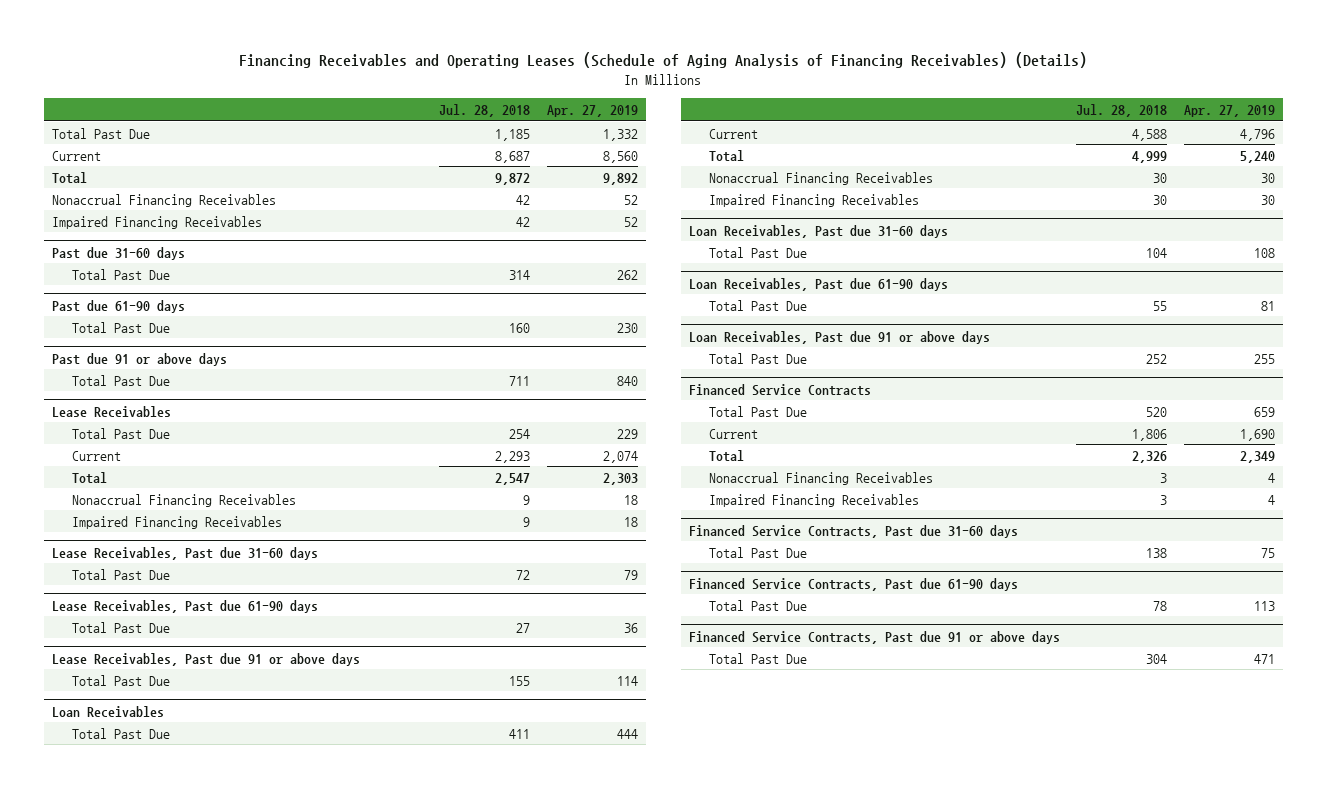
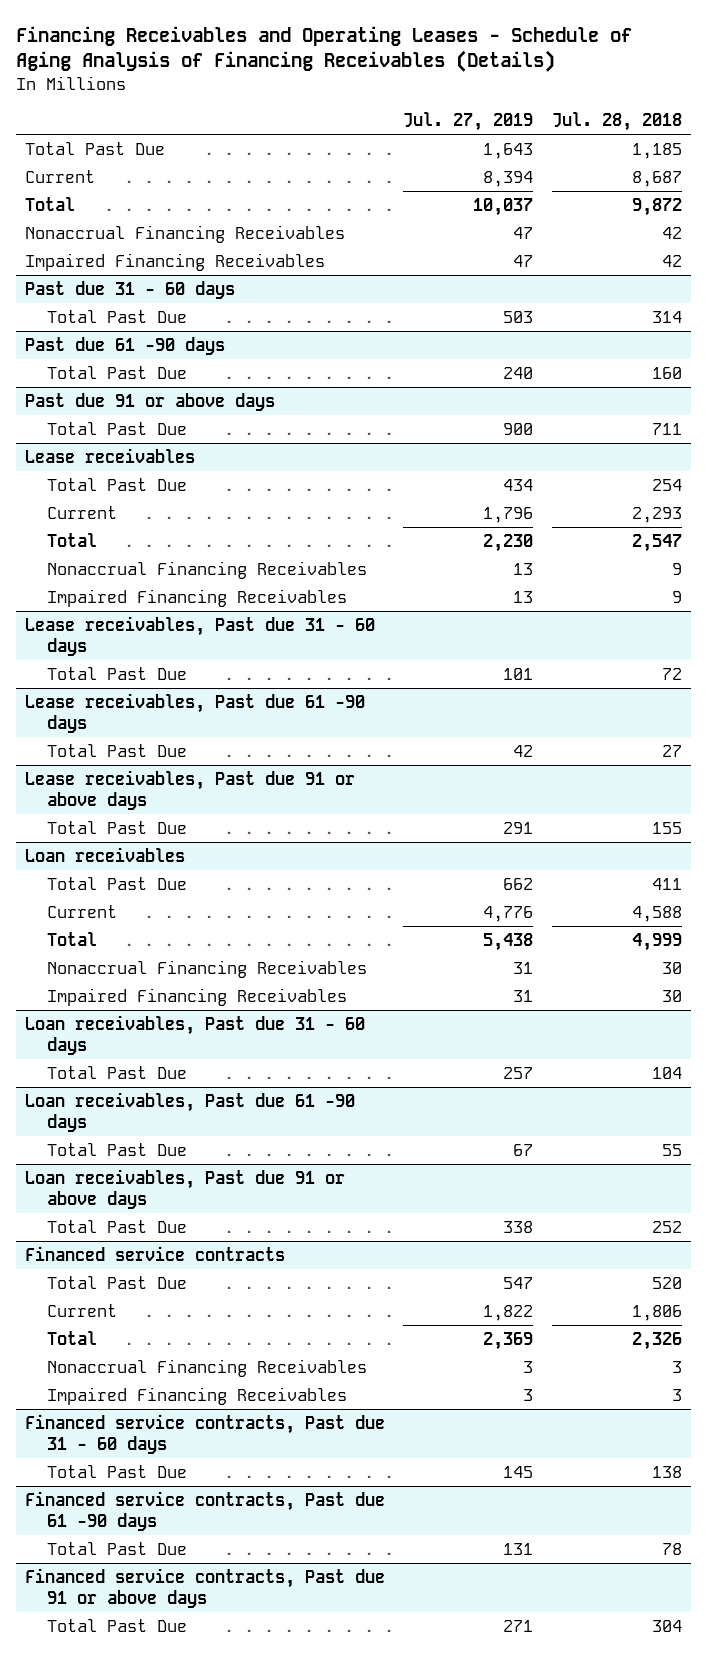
- Financing Receivables and Operating Leases (Schedule of Aging Analysis of Financing Receivables) (Details)
+ Financing Receivables and Operating Leases - Schedule of Aging Analysis of Financing Receivables (Details)
- | Jul. 28, 2018 | Apr. 27, 2019
+ | Jul. 27, 2019 | Jul. 28, 2018
- Past due 31-60 days
+ Past due 31 - 60 days
- Past due 61-90 days
+ Past due 61 -90 days
- Lease Receivables
+ Lease receivables
- Lease Receivables, Past due 31-60 days
+ Lease receivables, Past due 31 - 60 days
- Lease Receivables, Past due 61-90 days
+ Lease receivables, Past due 61 -90 days
- Lease Receivables, Past due 91 or above days
+ Lease receivables, Past due 91 or above days
- Loan Receivables
+ Loan receivables
- Loan Receivables, Past due 31-60 days
+ Loan receivables, Past due 31 - 60 days
- Loan Receivables, Past due 61-90 days
+ Loan receivables, Past due 61 -90 days
- Loan Receivables, Past due 91 or above days
+ Loan receivables, Past due 91 or above days
- Financed Service Contracts
+ Financed service contracts
- Financed Service Contracts, Past due 31-60 days
+ Financed service contracts, Past due 31 - 60 days
- Financed Service Contracts, Past due 61-90 days
+ Financed service contracts, Past due 61 -90 days
- Financed Service Contracts, Past due 91 or above days
+ Financed service contracts, Past due 91 or above days

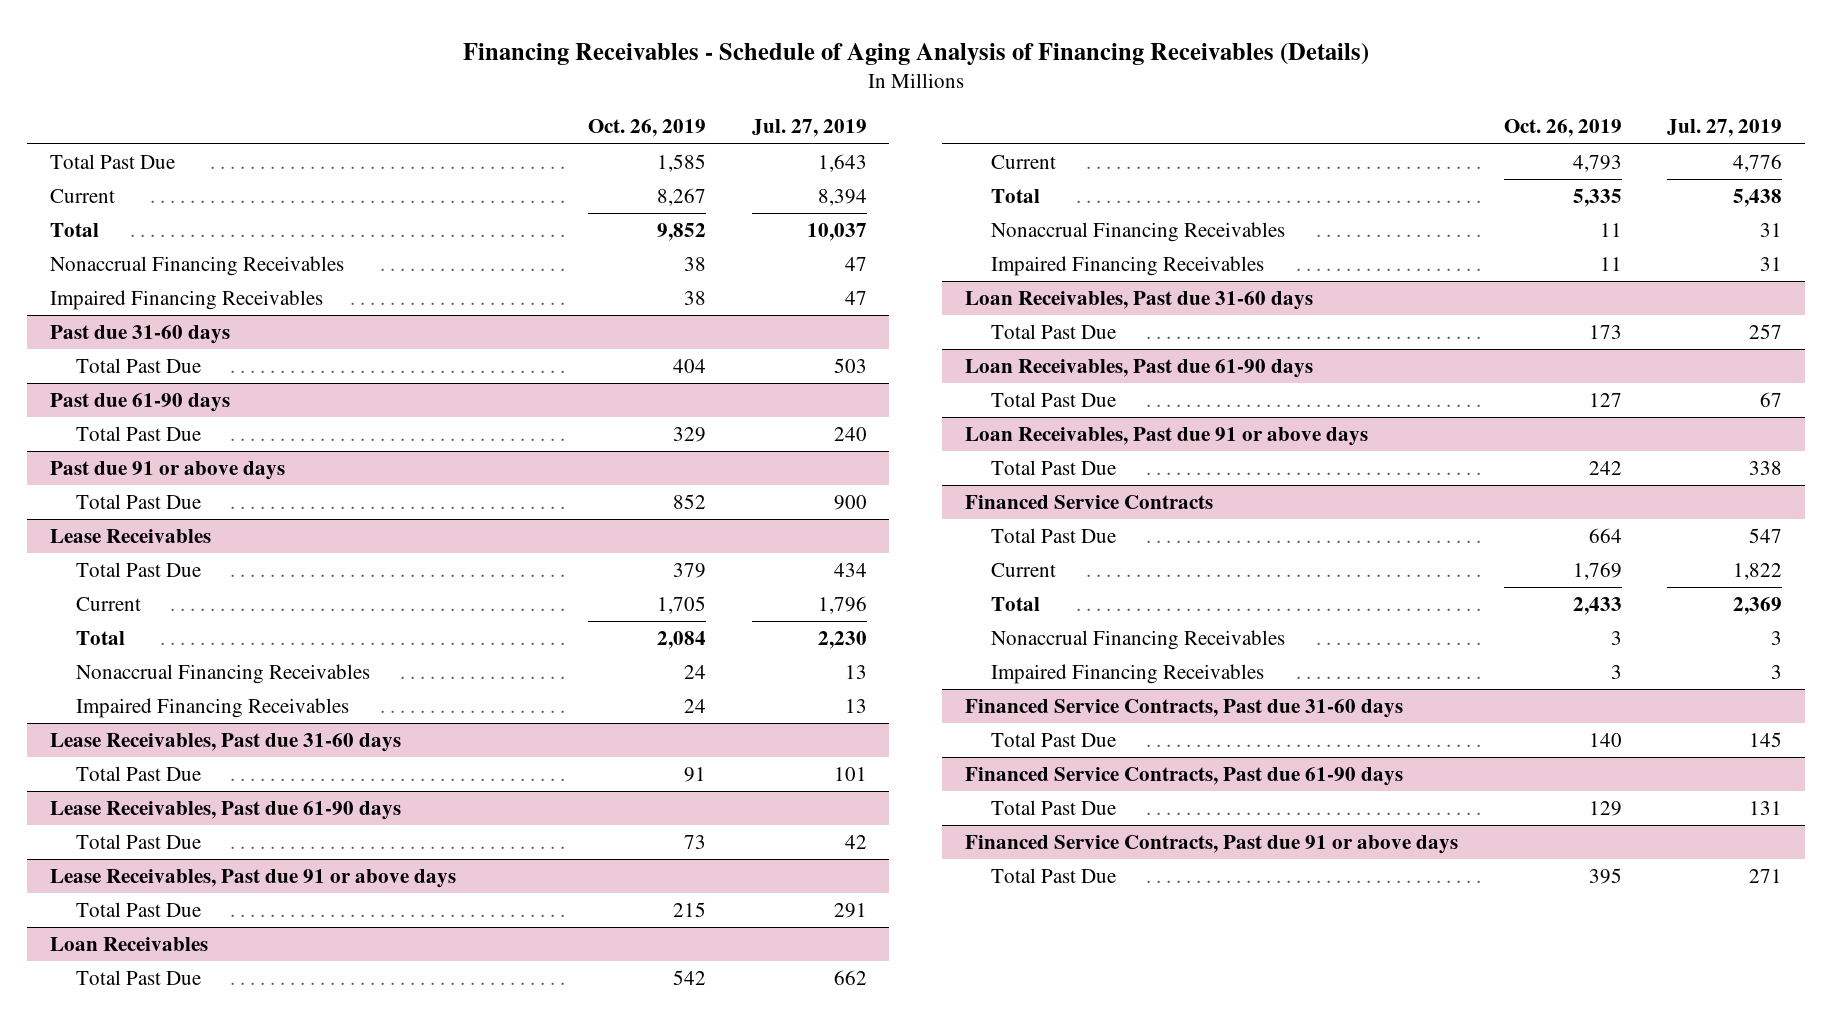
- Financing Receivables and Operating Leases - Schedule of Aging Analysis of Financing Receivables (Details)
+ Financing Receivables - Schedule of Aging Analysis of Financing Receivables (Details)
- | Jul. 27, 2019 | Jul. 28, 2018
+ | Oct. 26, 2019 | Jul. 27, 2019
- Past due 31 - 60 days
+ Past due 31-60 days
- Past due 61 -90 days
+ Past due 61-90 days
- Lease receivables
+ Lease Receivables
- Lease receivables, Past due 31 - 60 days
+ Lease Receivables, Past due 31-60 days
- Lease receivables, Past due 61 -90 days
+ Lease Receivables, Past due 61-90 days
- Lease receivables, Past due 91 or above days
+ Lease Receivables, Past due 91 or above days
- Loan receivables
+ Loan Receivables
- Loan receivables, Past due 31 - 60 days
+ Loan Receivables, Past due 31-60 days
- Loan receivables, Past due 61 -90 days
+ Loan Receivables, Past due 61-90 days
- Loan receivables, Past due 91 or above days
+ Loan Receivables, Past due 91 or above days
- Financed service contracts
+ Financed Service Contracts
- Financed service contracts, Past due 31 - 60 days
+ Financed Service Contracts, Past due 31-60 days
- Financed service contracts, Past due 61 -90 days
+ Financed Service Contracts, Past due 61-90 days
- Financed service contracts, Past due 91 or above days
+ Financed Service Contracts, Past due 91 or above days

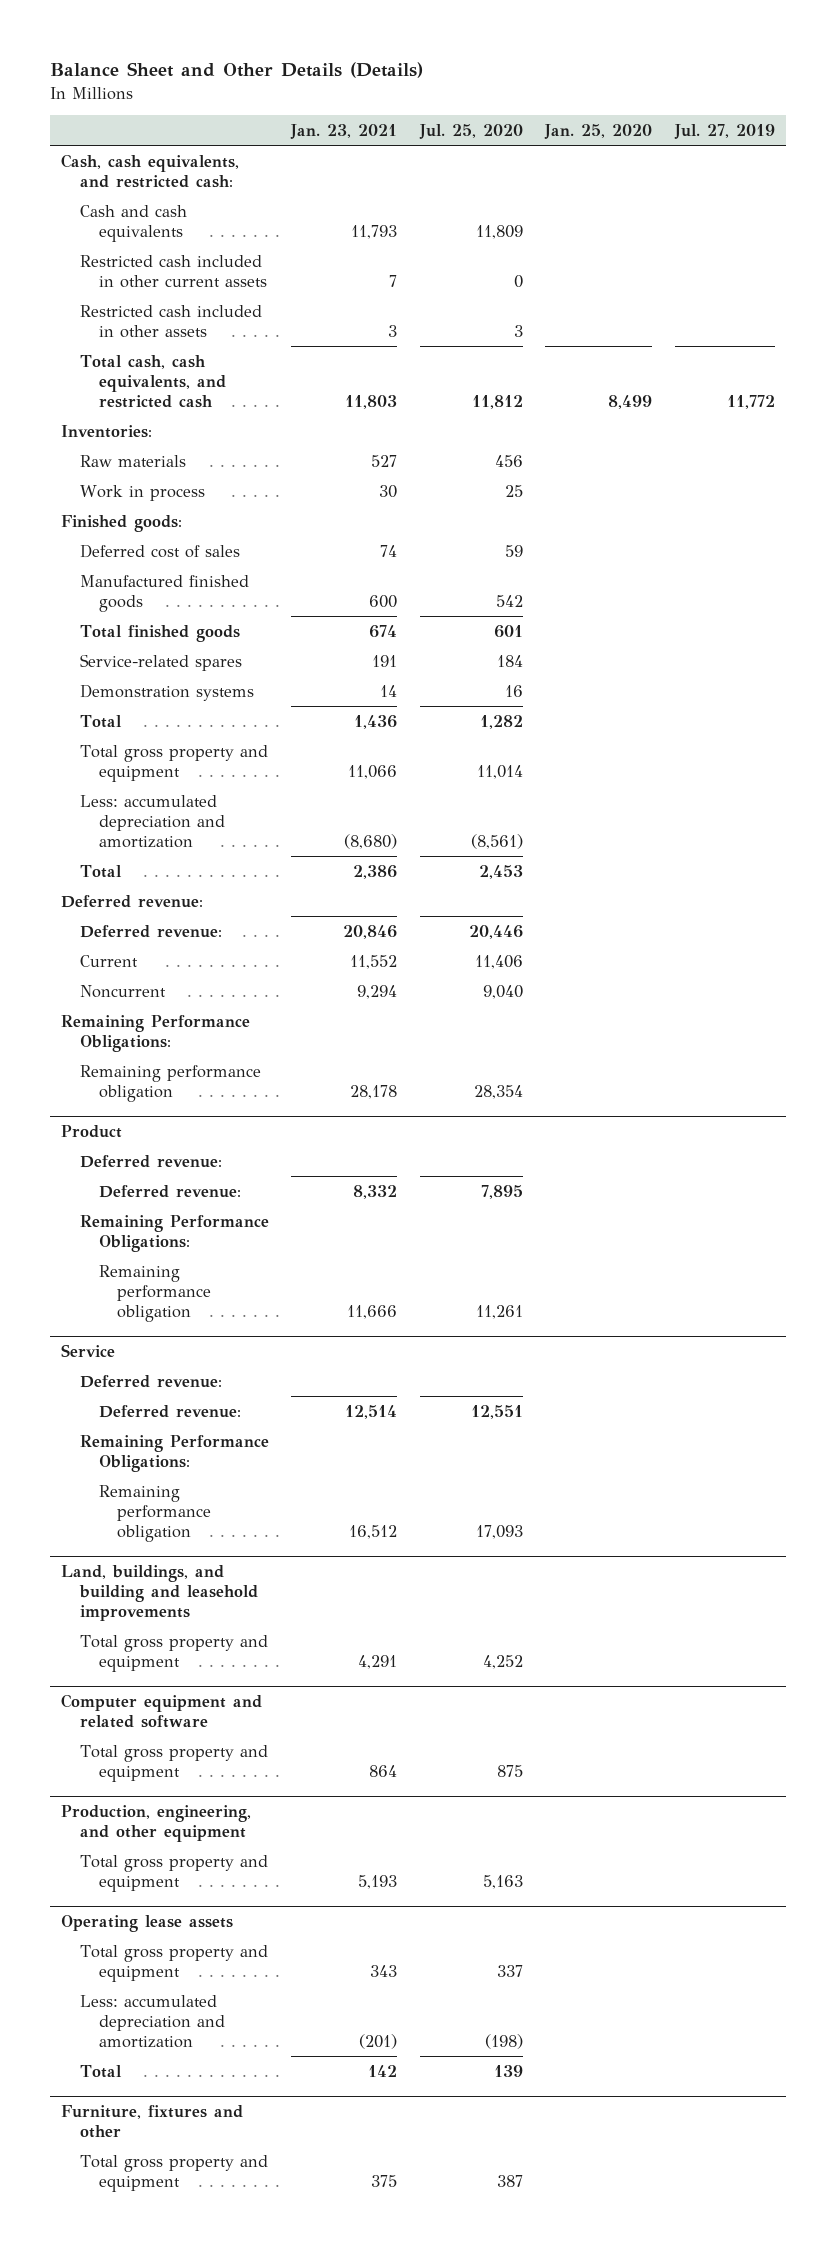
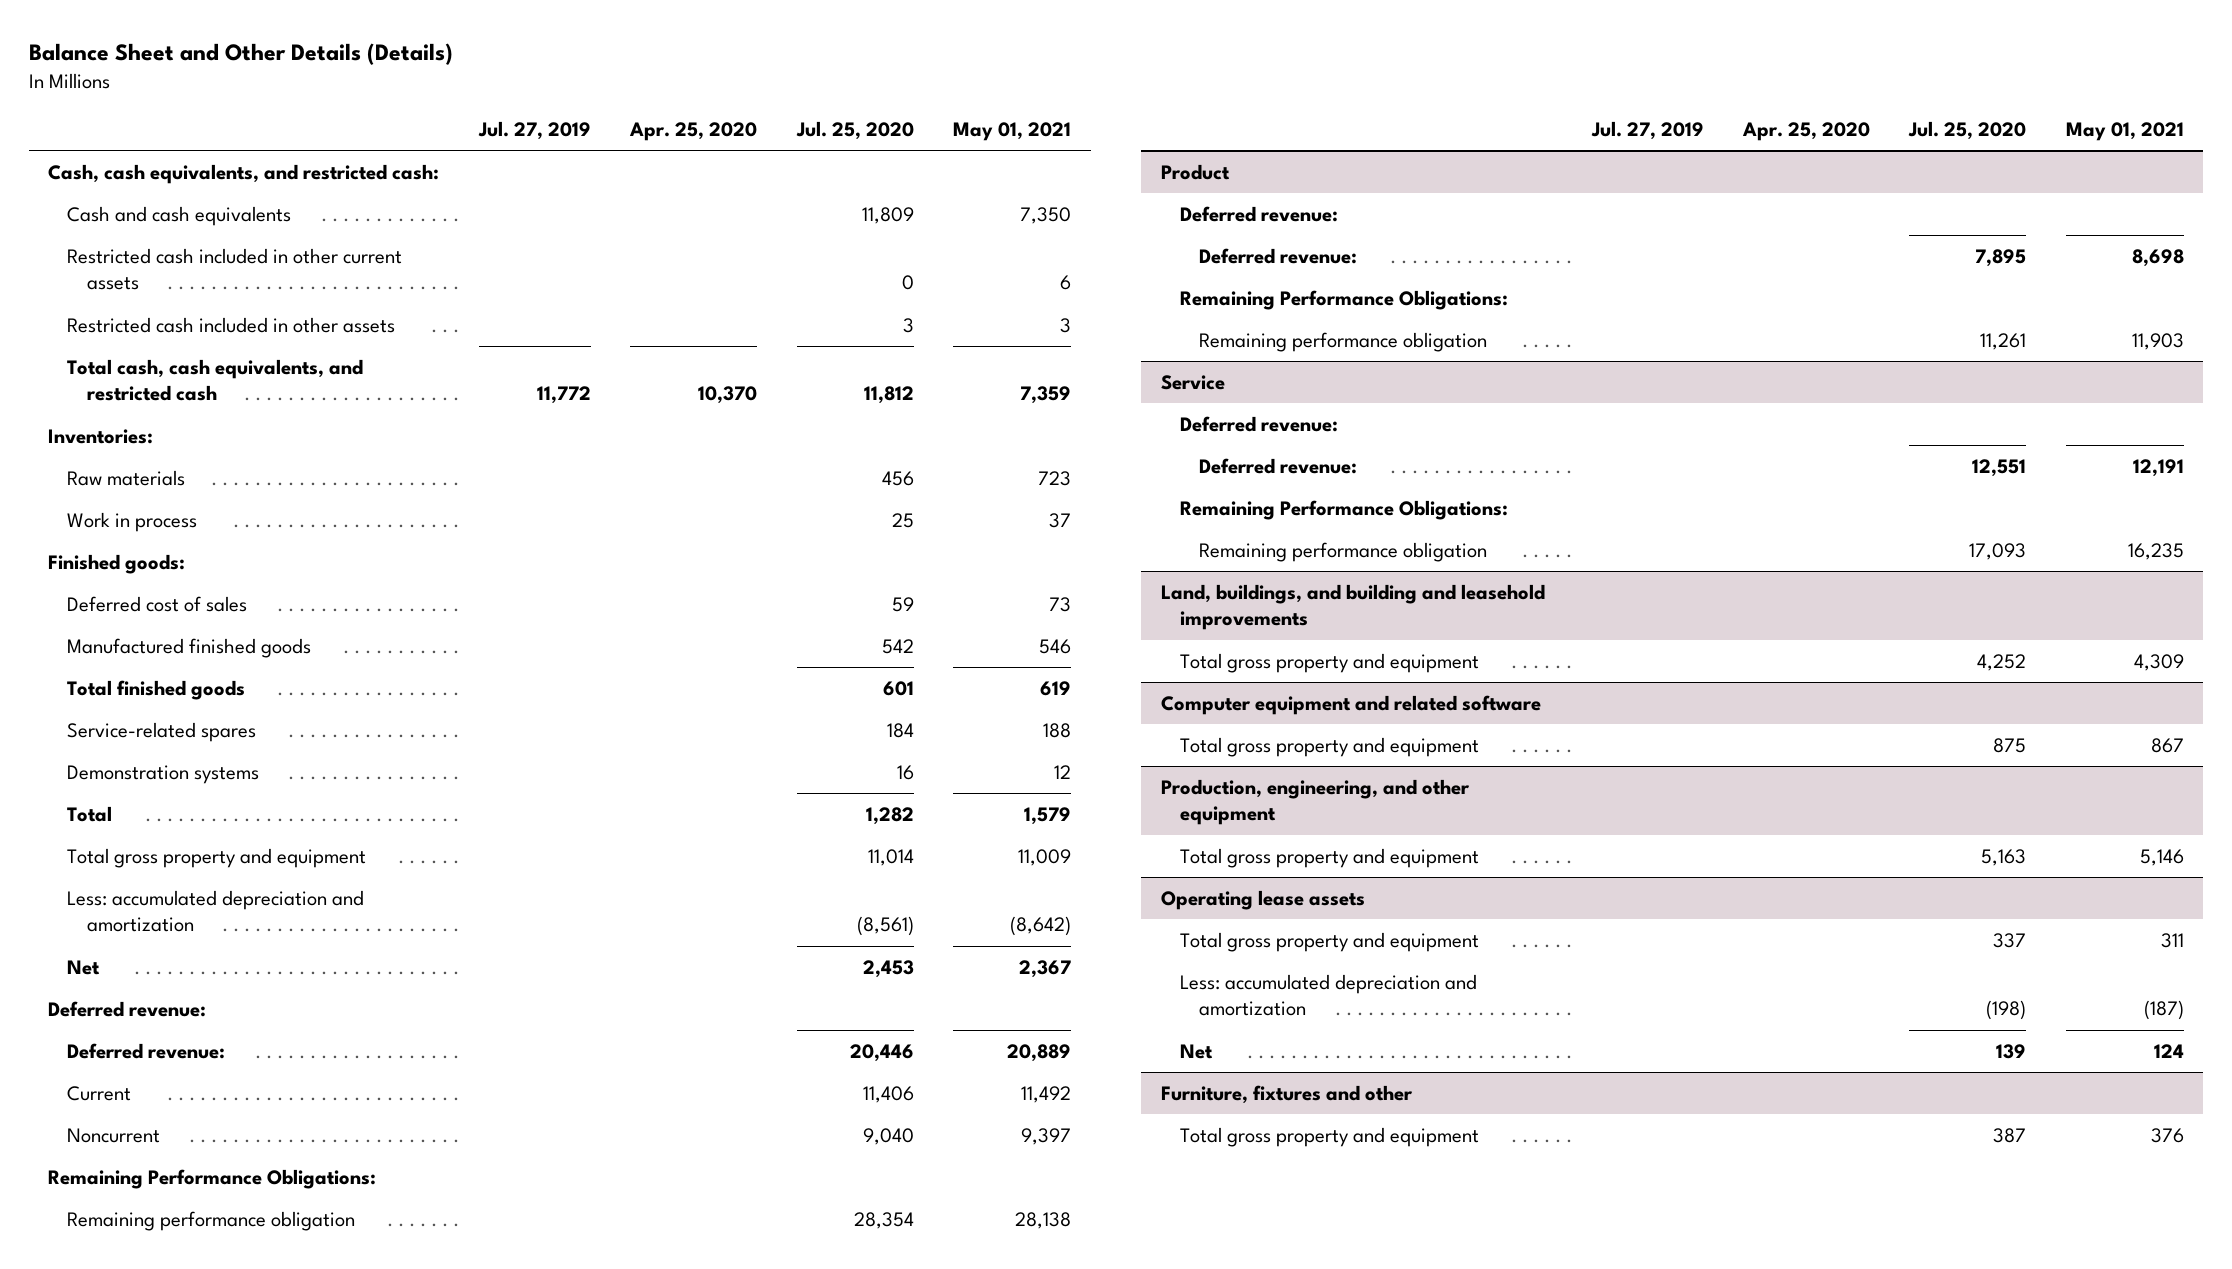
- | Jan. 23, 2021 | Jul. 25, 2020 | Jan. 25, 2020 | Jul. 27, 2019
+ | Jul. 27, 2019 | Apr. 25, 2020 | Jul. 25, 2020 | May 01, 2021
- Total | 2,386 | 2,453 | |
+ Net | | | 2,453 | 2,367
@ Operating lease assets
- Total | 142 | 139 | |
+ Net | | | 139 | 124

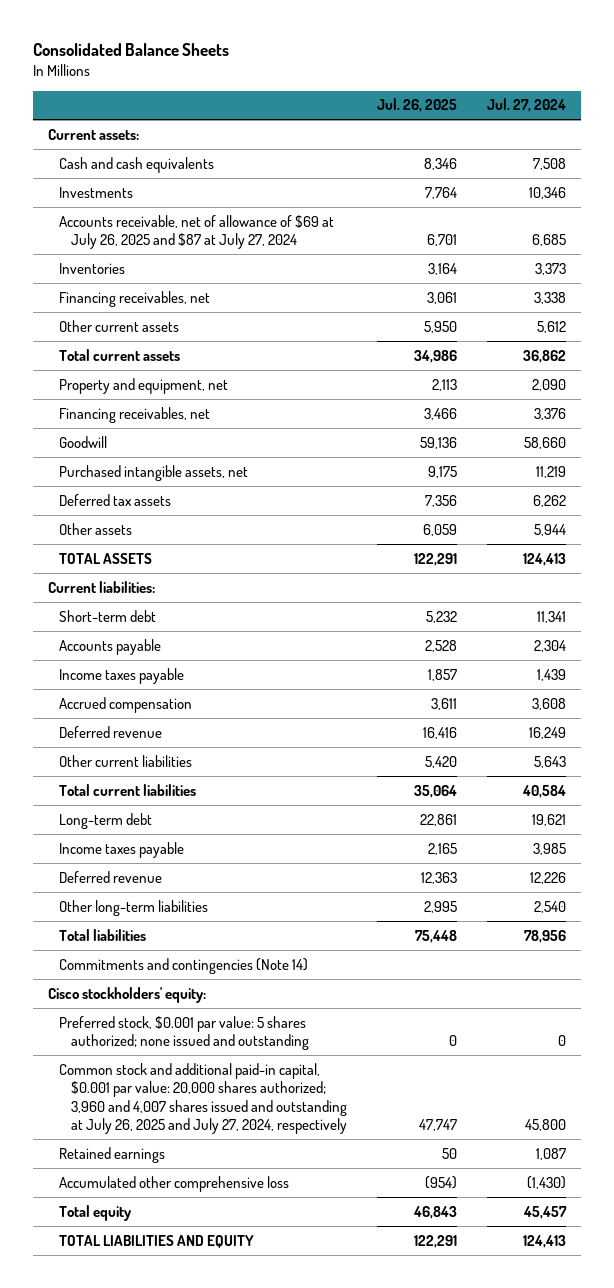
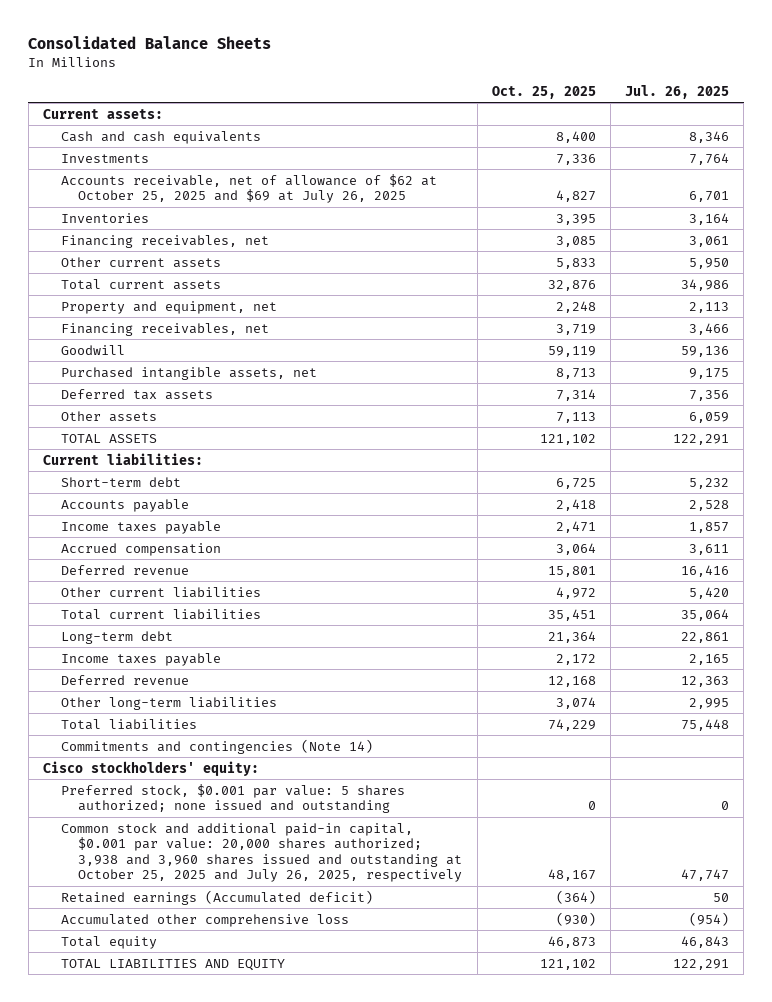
- | Jul. 26, 2025 | Jul. 27, 2024
+ | Oct. 25, 2025 | Jul. 26, 2025
- Accounts receivable, net of allowance of $69 at July 26, 2025 and $87 at July 27, 2024 | 6,701 | 6,685
+ Accounts receivable, net of allowance of $62 at October 25, 2025 and $69 at July 26, 2025 | 4,827 | 6,701
- Common stock and additional paid-in capital, $0.001 par value: 20,000 shares authorized; 3,960 and 4,007 shares issued and outstanding at July 26, 2025 and July 27, 2024, respectively | 47,747 | 45,800
- Retained earnings | 50 | 1,087
+ Common stock and additional paid-in capital, $0.001 par value: 20,000 shares authorized; 3,938 and 3,960 shares issued and outstanding at October 25, 2025 and July 26, 2025, respectively | 48,167 | 47,747
+ Retained earnings (Accumulated deficit) | (364) | 50

